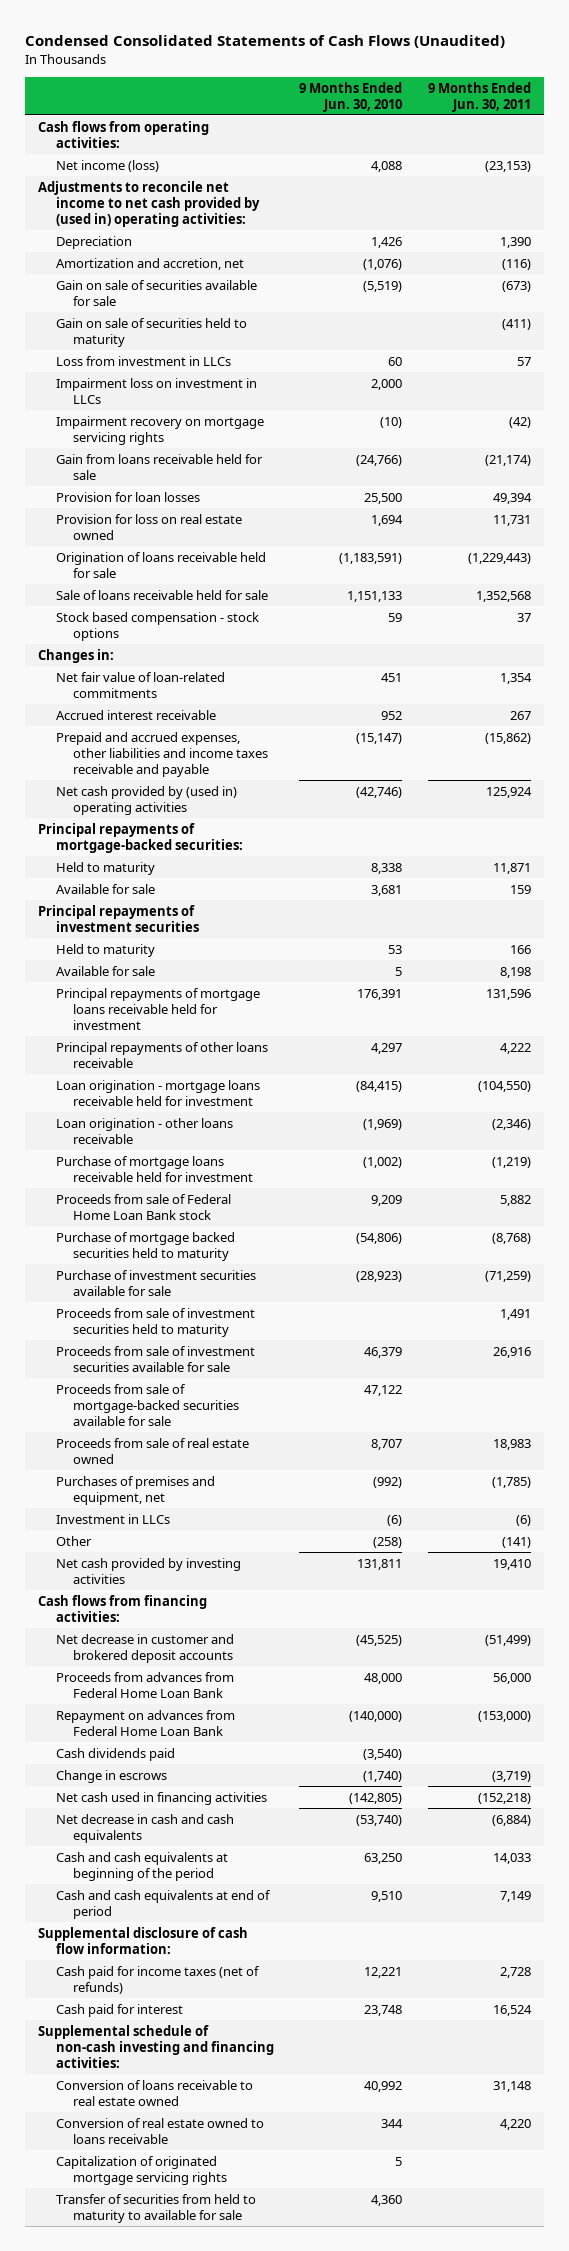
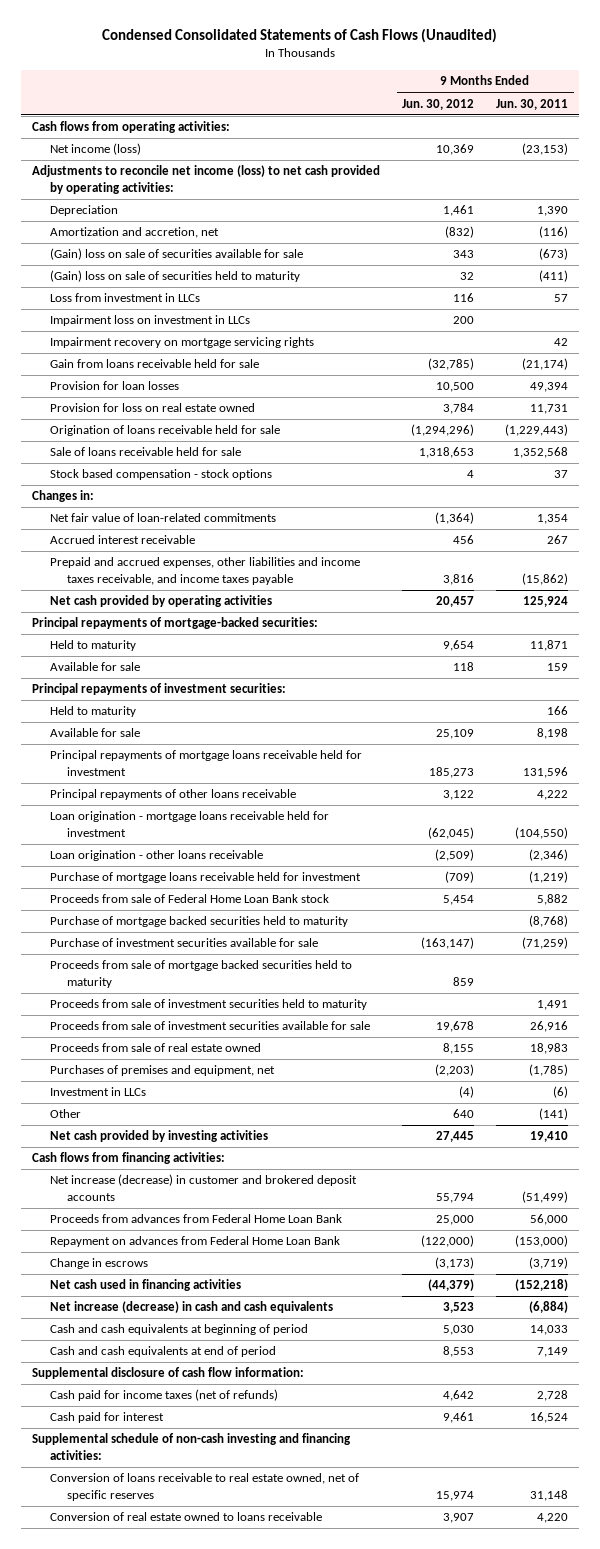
- | 9 Months Ended Jun. 30, 2010 | 9 Months Ended Jun. 30, 2011
+ | 9 Months Ended Jun. 30, 2012 | 9 Months Ended Jun. 30, 2011
- Adjustments to reconcile net income to net cash provided by (used in) operating activities:
+ Adjustments to reconcile net income (loss) to net cash provided by operating activities:
- Gain on sale of securities available for sale | (5,519) | (673)
- Gain on sale of securities held to maturity | | (411)
+ (Gain) loss on sale of securities available for sale | 343 | (673)
+ (Gain) loss on sale of securities held to maturity | 32 | (411)
- Impairment recovery on mortgage servicing rights | (10) | (42)
+ Impairment recovery on mortgage servicing rights | | 42
- Prepaid and accrued expenses, other liabilities and income taxes receivable and payable | (15,147) | (15,862)
- Net cash provided by (used in) operating activities | (42,746) | 125,924
+ Prepaid and accrued expenses, other liabilities and income taxes receivable, and income taxes payable | 3,816 | (15,862)
+ Net cash provided by operating activities | 20,457 | 125,924
- Principal repayments of investment securities
+ Principal repayments of investment securities:
+ Proceeds from sale of mortgage backed securities held to maturity | 859 |
- Proceeds from sale of mortgage-backed securities available for sale | 47,122 |
- Net decrease in customer and brokered deposit accounts | (45,525) | (51,499)
+ Net increase (decrease) in customer and brokered deposit accounts | 55,794 | (51,499)
- Cash dividends paid | (3,540) |
- Net decrease in cash and cash equivalents | (53,740) | (6,884)
- Cash and cash equivalents at beginning of the period | 63,250 | 14,033
+ Net increase (decrease) in cash and cash equivalents | 3,523 | (6,884)
+ Cash and cash equivalents at beginning of period | 5,030 | 14,033
- Conversion of loans receivable to real estate owned | 40,992 | 31,148
+ Conversion of loans receivable to real estate owned, net of specific reserves | 15,974 | 31,148
- Capitalization of originated mortgage servicing rights | 5 |
- Transfer of securities from held to maturity to available for sale | 4,360 |

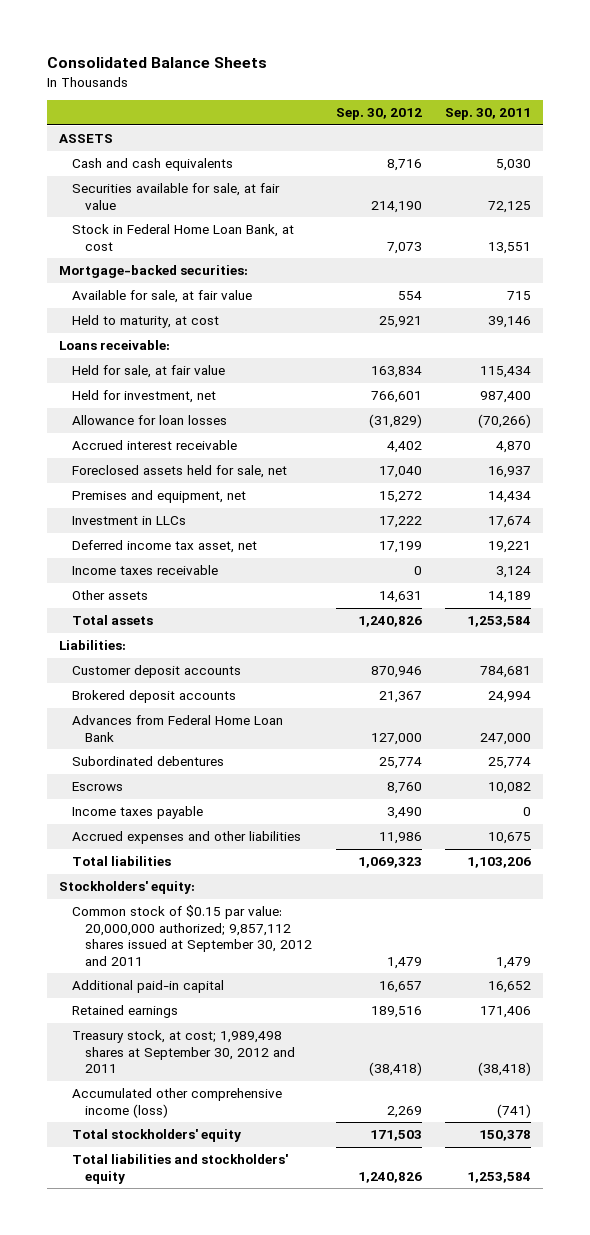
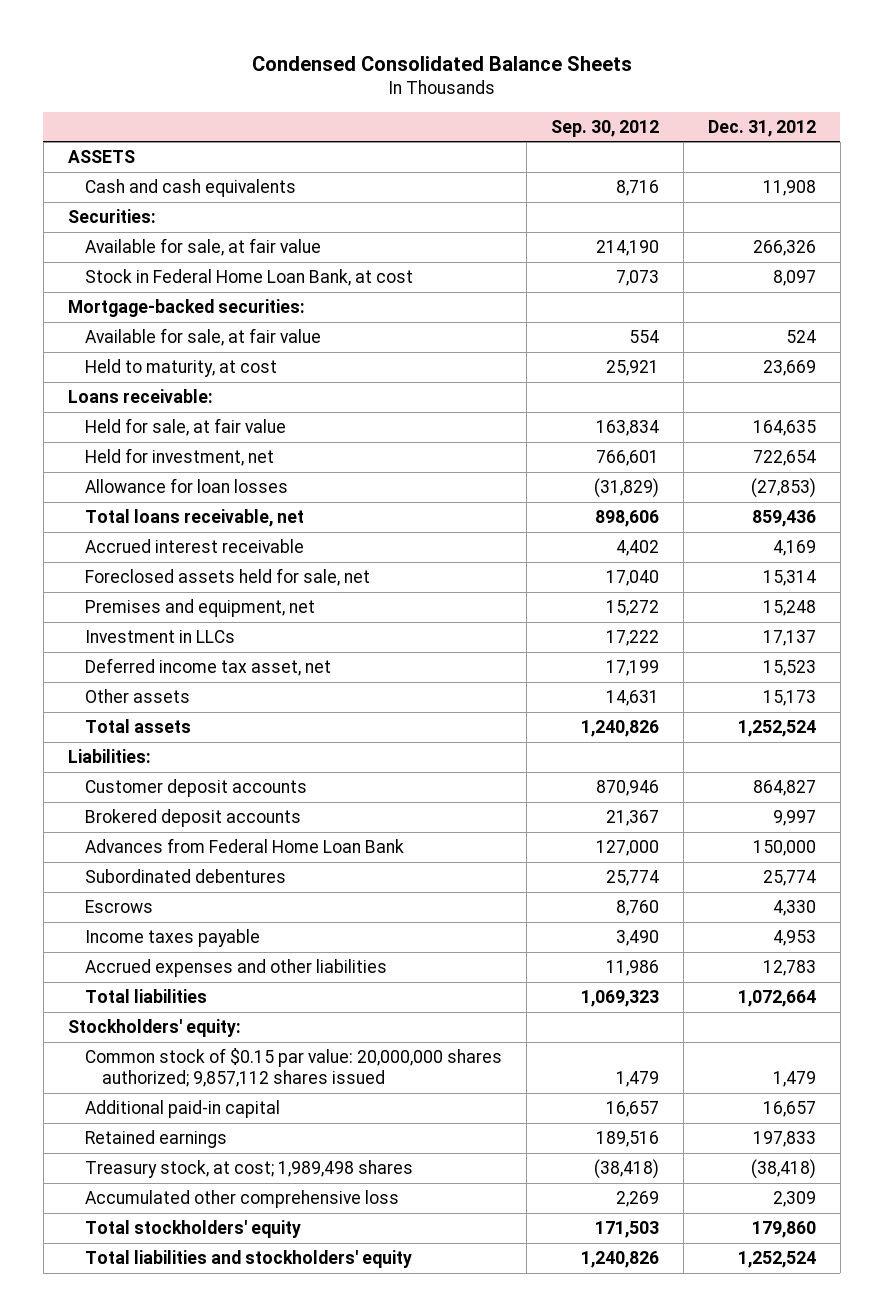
- Consolidated Balance Sheets
+ Condensed Consolidated Balance Sheets
- | Sep. 30, 2012 | Sep. 30, 2011
+ | Sep. 30, 2012 | Dec. 31, 2012
- Securities available for sale, at fair value | 214,190 | 72,125
+ Securities:
+ Available for sale, at fair value | 214,190 | 266,326
+ Total loans receivable, net | 898,606 | 859,436
- Income taxes receivable | 0 | 3,124
- Common stock of $0.15 par value: 20,000,000 authorized; 9,857,112 shares issued at September 30, 2012 and 2011 | 1,479 | 1,479
+ Common stock of $0.15 par value: 20,000,000 shares authorized; 9,857,112 shares issued | 1,479 | 1,479
- Treasury stock, at cost; 1,989,498 shares at September 30, 2012 and 2011 | (38,418) | (38,418)
- Accumulated other comprehensive income (loss) | 2,269 | (741)
+ Treasury stock, at cost; 1,989,498 shares | (38,418) | (38,418)
+ Accumulated other comprehensive loss | 2,269 | 2,309

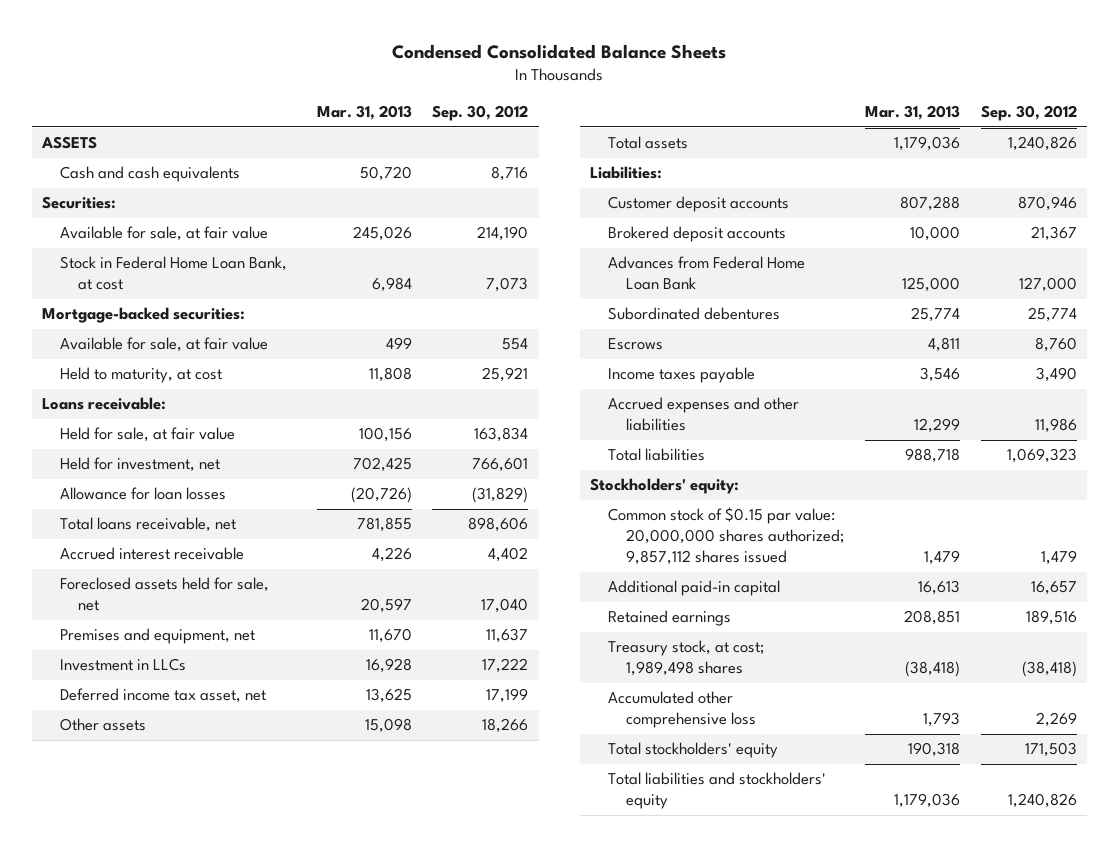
- | Sep. 30, 2012 | Dec. 31, 2012
+ | Mar. 31, 2013 | Sep. 30, 2012
- Premises and equipment, net | 15,272 | 15,248
+ Premises and equipment, net | 11,670 | 11,637
- Other assets | 14,631 | 15,173
+ Other assets | 15,098 | 18,266

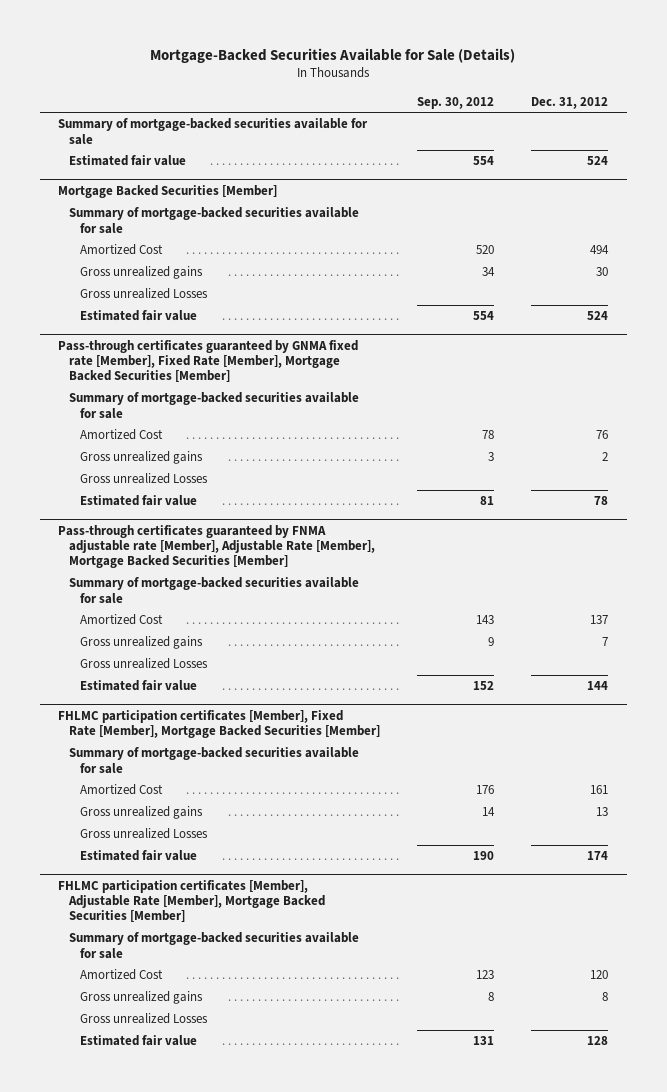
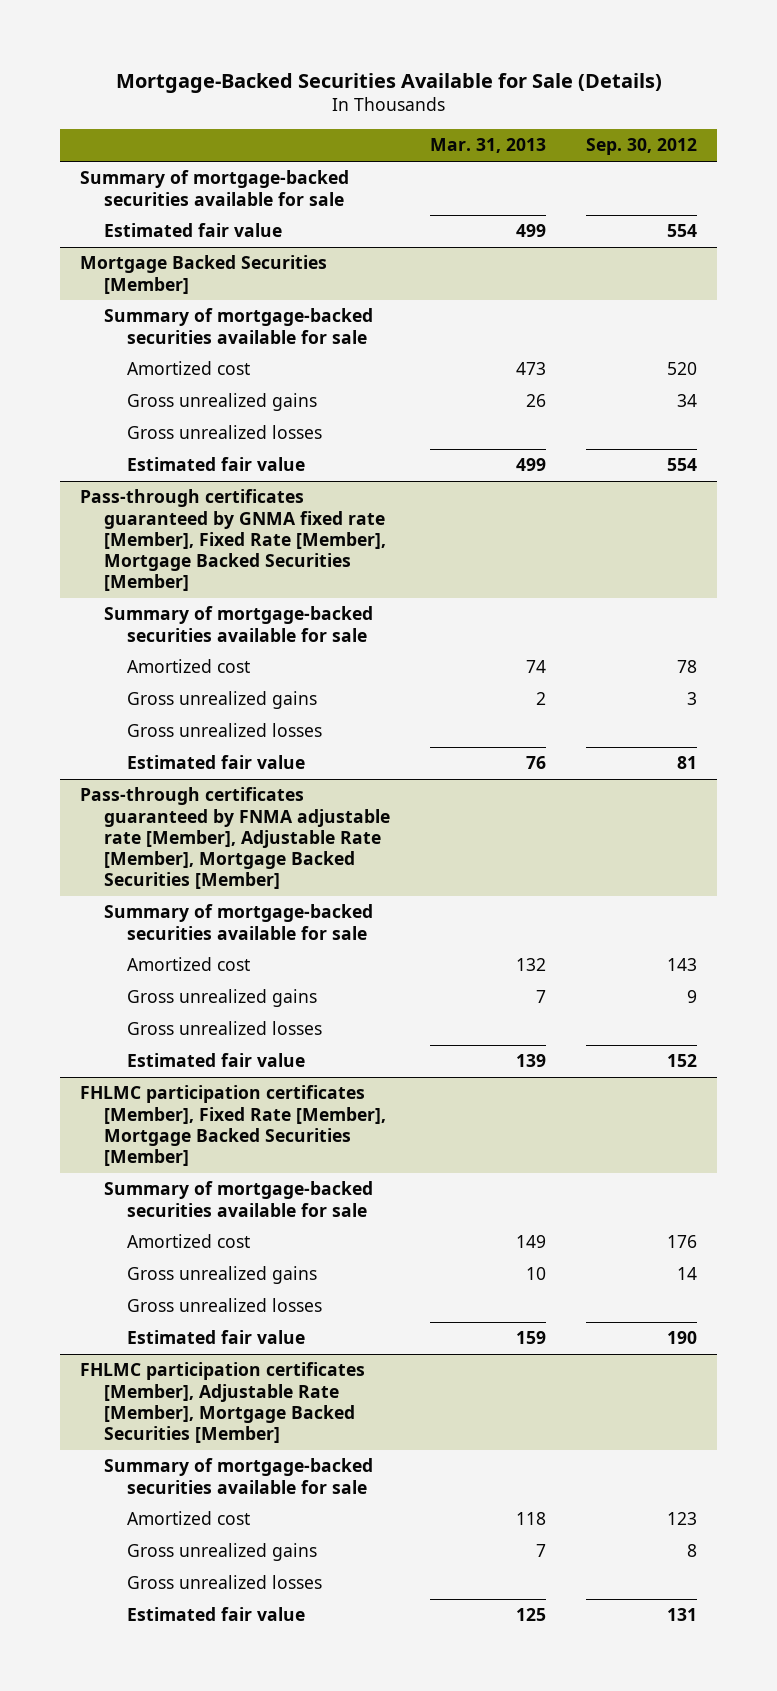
- | Sep. 30, 2012 | Dec. 31, 2012
+ | Mar. 31, 2013 | Sep. 30, 2012
@ Mortgage Backed Securities [Member]
- Amortized Cost | 520 | 494
+ Amortized cost | 473 | 520
- Gross unrealized Losses
+ Gross unrealized losses
@ Pass-through certificates guaranteed by GNMA fixed rate [Member], Fixed Rate [Member], Mortgage Backed Securities [Member]
- Amortized Cost | 78 | 76
+ Amortized cost | 74 | 78
- Gross unrealized Losses
+ Gross unrealized losses
@ Pass-through certificates guaranteed by FNMA adjustable rate [Member], Adjustable Rate [Member], Mortgage Backed Securities [Member]
- Amortized Cost | 143 | 137
+ Amortized cost | 132 | 143
- Gross unrealized Losses
+ Gross unrealized losses
@ FHLMC participation certificates [Member], Fixed Rate [Member], Mortgage Backed Securities [Member]
- Amortized Cost | 176 | 161
+ Amortized cost | 149 | 176
- Gross unrealized Losses
+ Gross unrealized losses
@ FHLMC participation certificates [Member], Adjustable Rate [Member], Mortgage Backed Securities [Member]
- Amortized Cost | 123 | 120
+ Amortized cost | 118 | 123
- Gross unrealized Losses
+ Gross unrealized losses

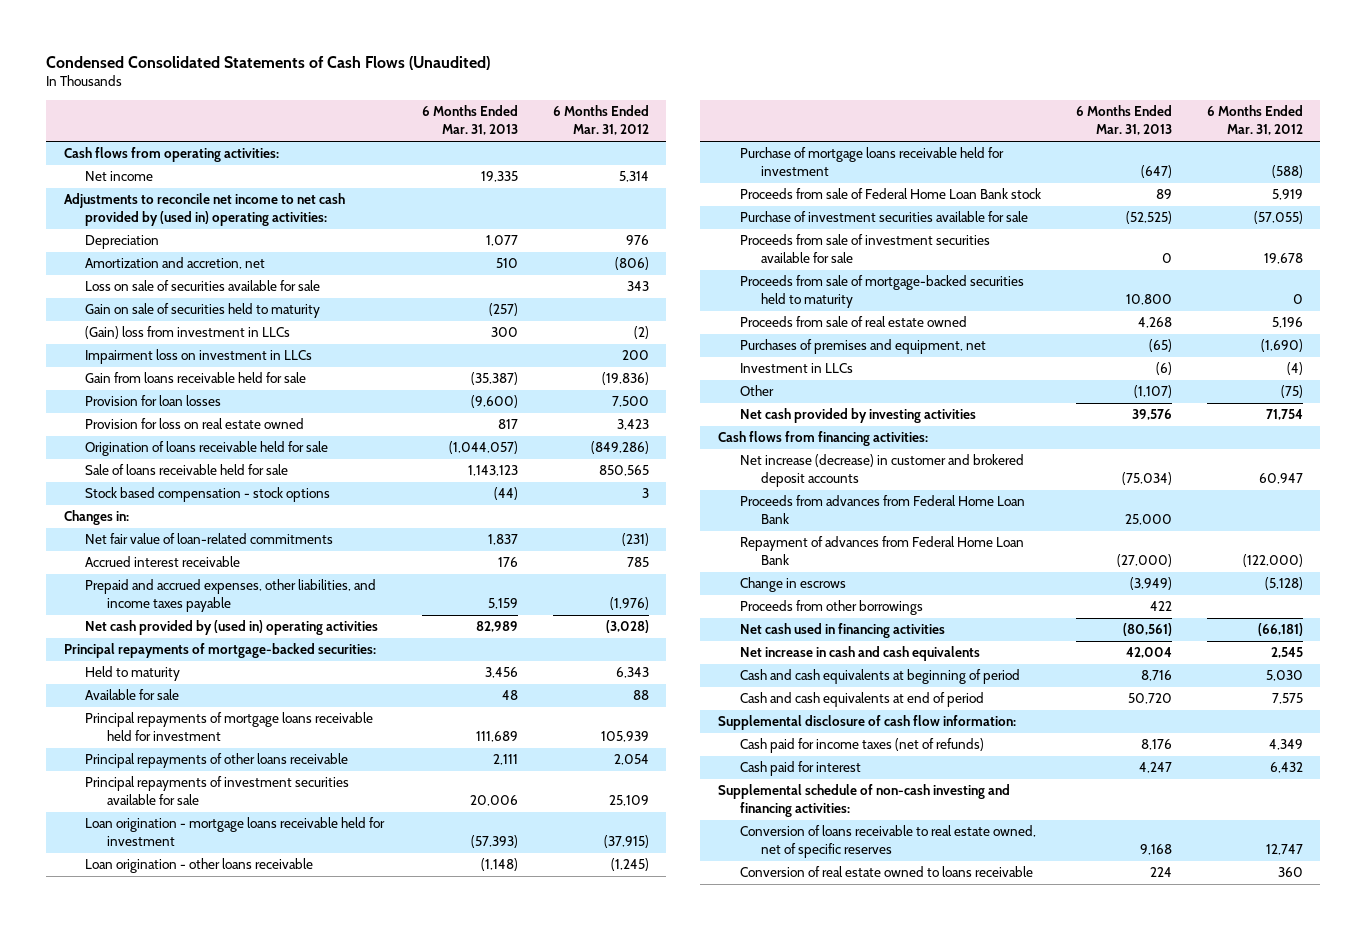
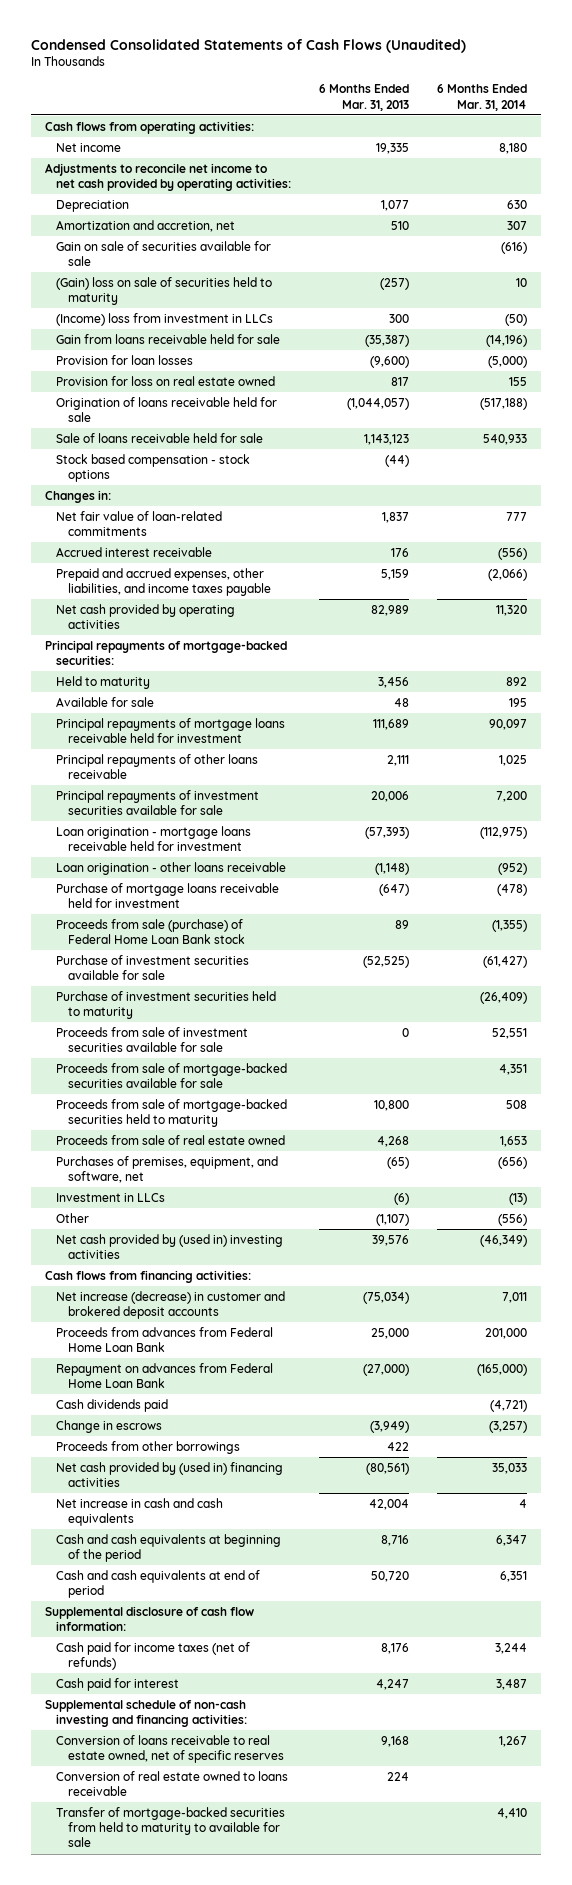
- | 6 Months Ended Mar. 31, 2013 | 6 Months Ended Mar. 31, 2012
+ | 6 Months Ended Mar. 31, 2013 | 6 Months Ended Mar. 31, 2014
- Adjustments to reconcile net income to net cash provided by (used in) operating activities:
+ Adjustments to reconcile net income to net cash provided by operating activities:
- Loss on sale of securities available for sale | | 343
- Gain on sale of securities held to maturity | (257) |
- (Gain) loss from investment in LLCs | 300 | (2)
- Impairment loss on investment in LLCs | | 200
+ Gain on sale of securities available for sale | | (616)
+ (Gain) loss on sale of securities held to maturity | (257) | 10
+ (Income) loss from investment in LLCs | 300 | (50)
- Net cash provided by (used in) operating activities | 82,989 | (3,028)
+ Net cash provided by operating activities | 82,989 | 11,320
- Proceeds from sale of Federal Home Loan Bank stock | 89 | 5,919
+ Proceeds from sale (purchase) of Federal Home Loan Bank stock | 89 | (1,355)
+ Purchase of investment securities held to maturity | | (26,409)
+ Proceeds from sale of mortgage-backed securities available for sale | | 4,351
- Purchases of premises and equipment, net | (65) | (1,690)
+ Purchases of premises, equipment, and software, net | (65) | (656)
- Net cash provided by investing activities | 39,576 | 71,754
+ Net cash provided by (used in) investing activities | 39,576 | (46,349)
- Repayment of advances from Federal Home Loan Bank | (27,000) | (122,000)
+ Repayment on advances from Federal Home Loan Bank | (27,000) | (165,000)
+ Cash dividends paid | | (4,721)
- Net cash used in financing activities | (80,561) | (66,181)
+ Net cash provided by (used in) financing activities | (80,561) | 35,033
- Cash and cash equivalents at beginning of period | 8,716 | 5,030
+ Cash and cash equivalents at beginning of the period | 8,716 | 6,347
+ Transfer of mortgage-backed securities from held to maturity to available for sale | | 4,410

